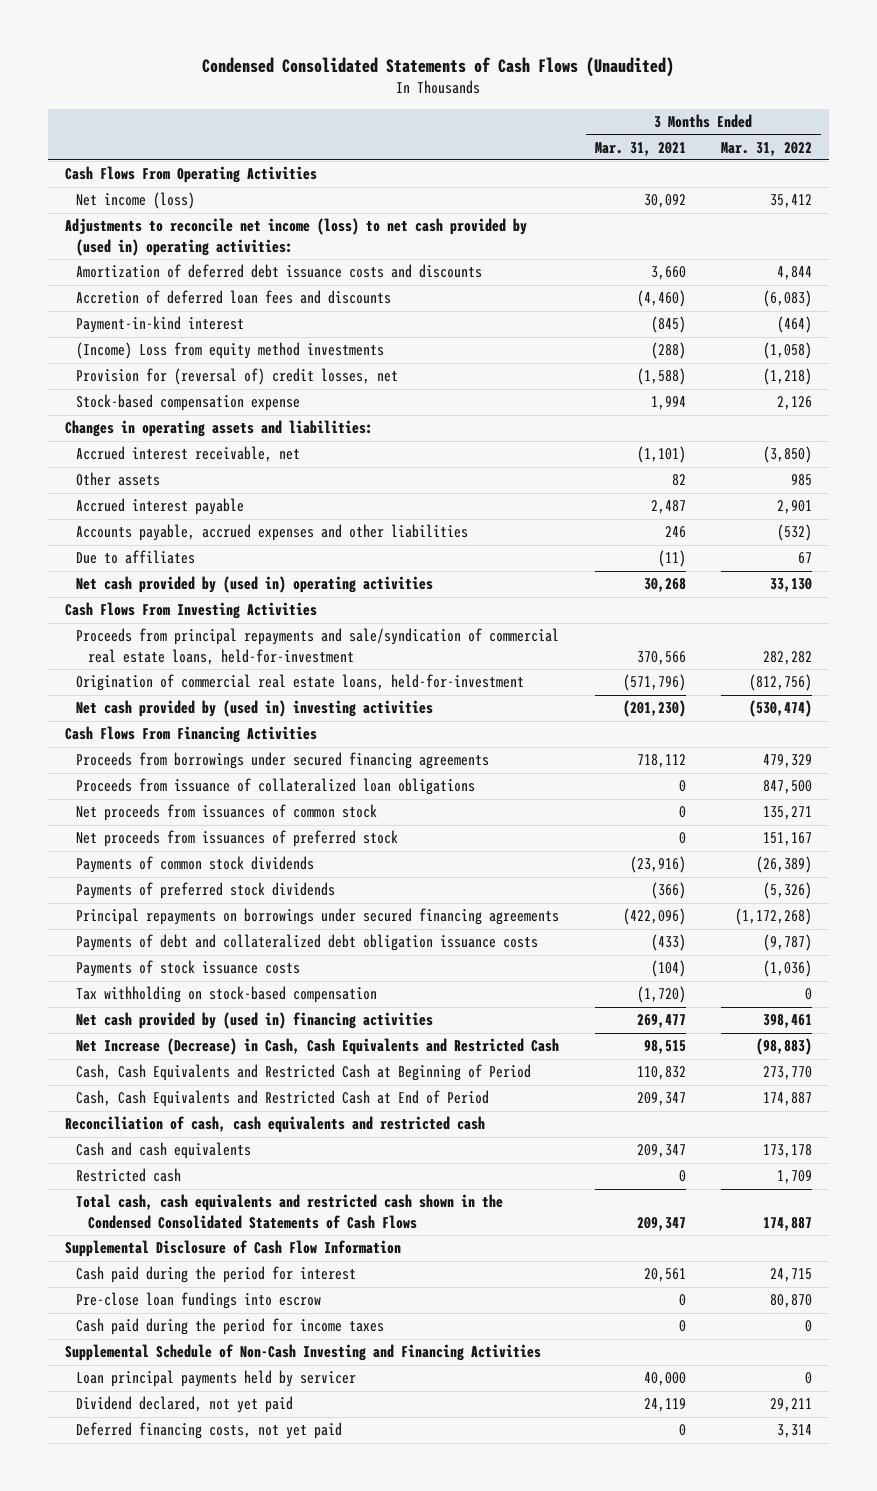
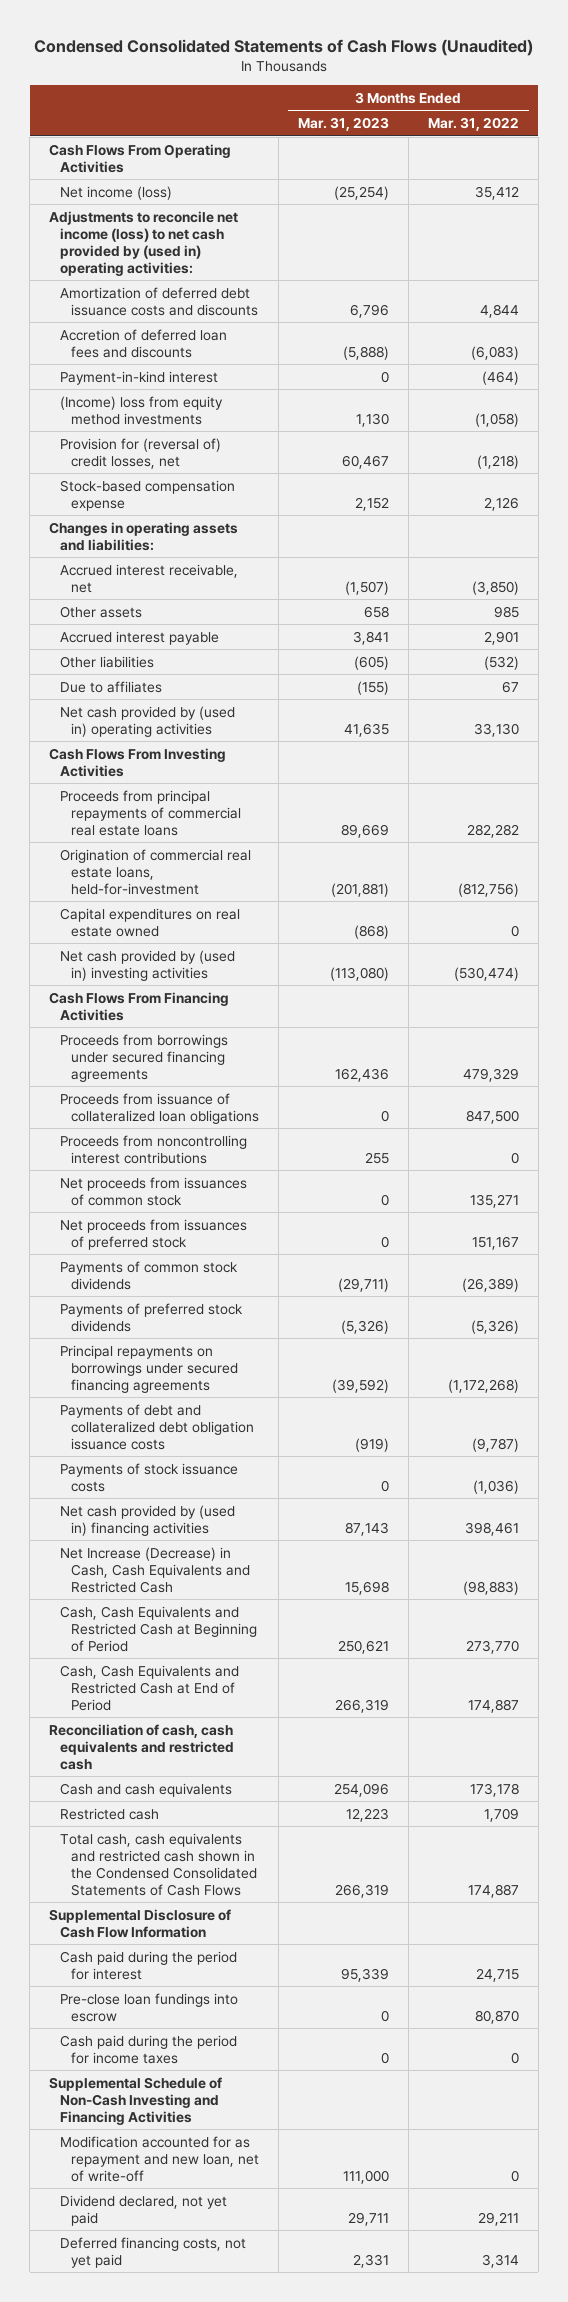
- | 3 Months Ended Mar. 31, 2021 | 3 Months Ended Mar. 31, 2022
+ | 3 Months Ended Mar. 31, 2023 | 3 Months Ended Mar. 31, 2022
- (Income) Loss from equity method investments | (288) | (1,058)
+ (Income) loss from equity method investments | 1,130 | (1,058)
- Accounts payable, accrued expenses and other liabilities | 246 | (532)
+ Other liabilities | (605) | (532)
- Proceeds from principal repayments and sale/syndication of commercial real estate loans, held-for-investment | 370,566 | 282,282
+ Proceeds from principal repayments of commercial real estate loans | 89,669 | 282,282
+ Capital expenditures on real estate owned | (868) | 0
+ Proceeds from noncontrolling interest contributions | 255 | 0
- Tax withholding on stock-based compensation | (1,720) | 0
- Loan principal payments held by servicer | 40,000 | 0
+ Modification accounted for as repayment and new loan, net of write-off | 111,000 | 0

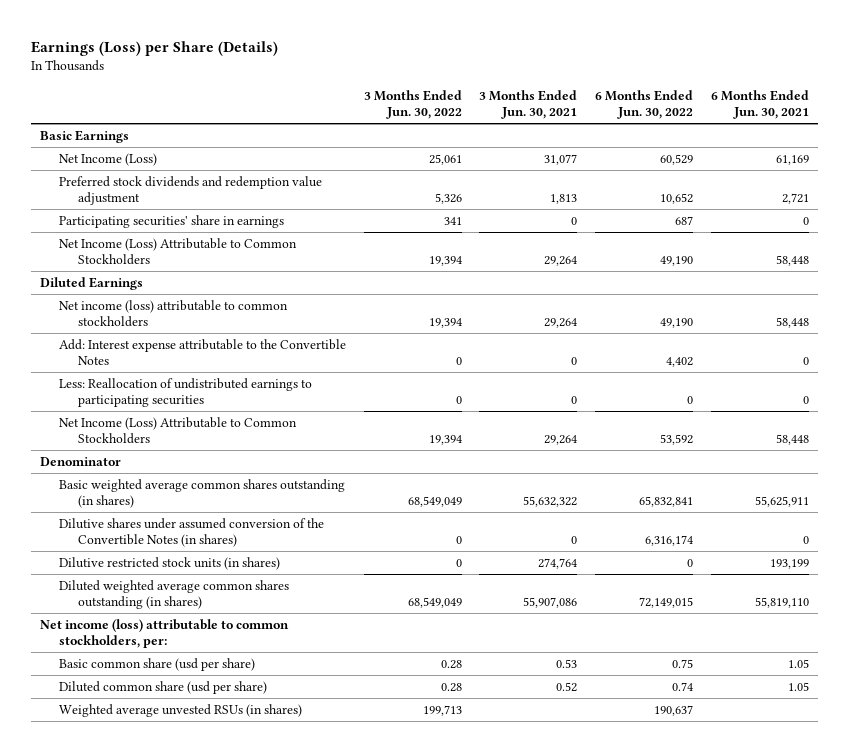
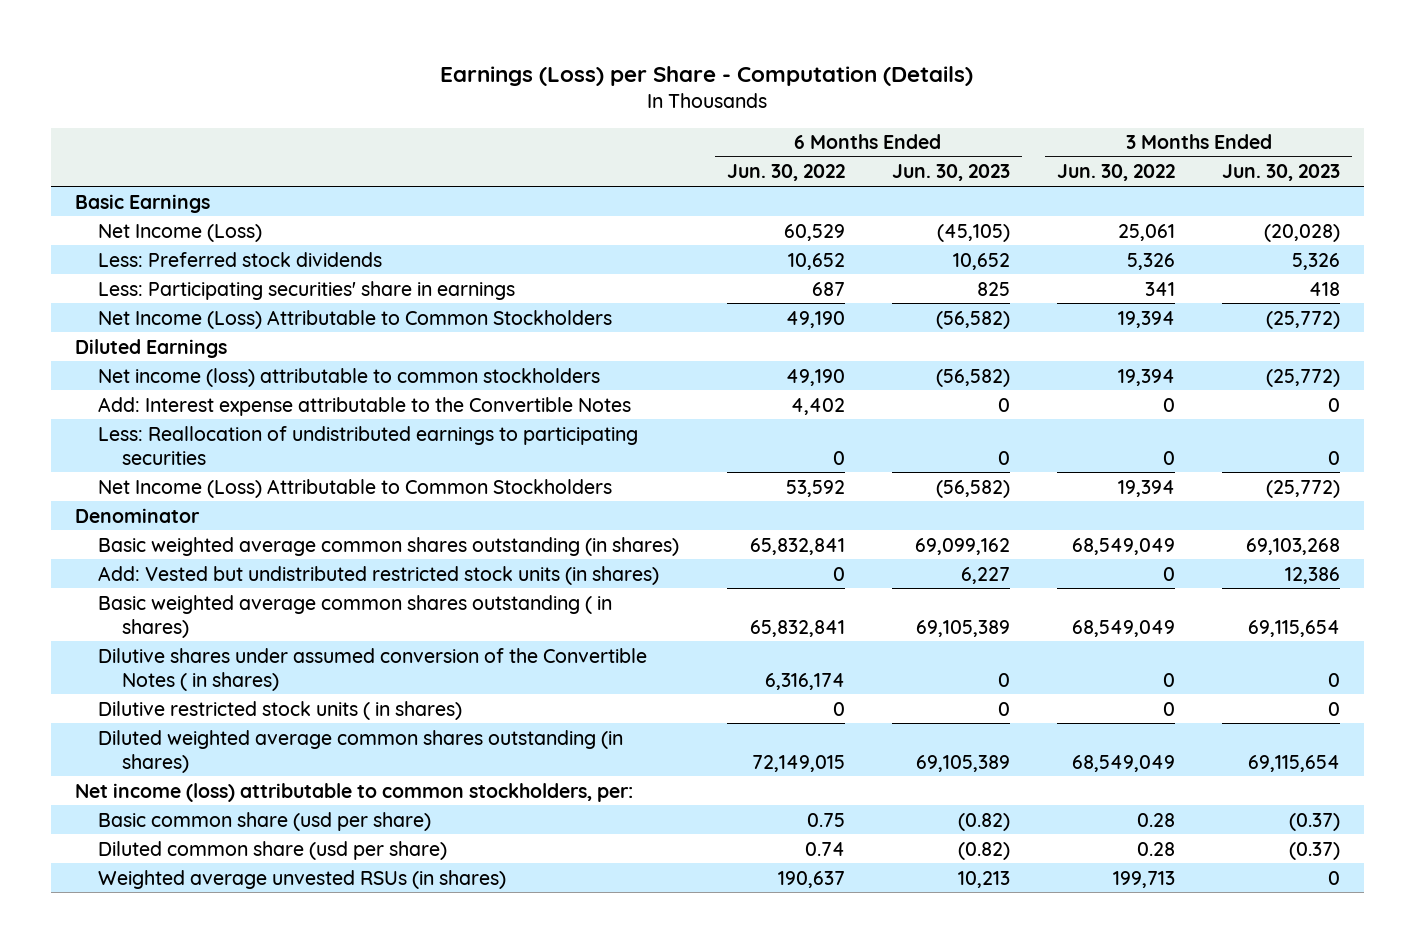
- Earnings (Loss) per Share (Details)
+ Earnings (Loss) per Share - Computation (Details)
- | 3 Months Ended Jun. 30, 2022 | 3 Months Ended Jun. 30, 2021 | 6 Months Ended Jun. 30, 2022 | 6 Months Ended Jun. 30, 2021
+ | 6 Months Ended Jun. 30, 2022 | 6 Months Ended Jun. 30, 2023 | 3 Months Ended Jun. 30, 2022 | 3 Months Ended Jun. 30, 2023
- Preferred stock dividends and redemption value adjustment | 5,326 | 1,813 | 10,652 | 2,721
- Participating securities' share in earnings | 341 | 0 | 687 | 0
+ Less: Preferred stock dividends | 10,652 | 10,652 | 5,326 | 5,326
+ Less: Participating securities' share in earnings | 687 | 825 | 341 | 418
- Dilutive shares under assumed conversion of the Convertible Notes (in shares) | 0 | 0 | 6,316,174 | 0
- Dilutive restricted stock units (in shares) | 0 | 274,764 | 0 | 193,199
+ Add: Vested but undistributed restricted stock units (in shares) | 0 | 6,227 | 0 | 12,386
+ Basic weighted average common shares outstanding ( in shares) | 65,832,841 | 69,105,389 | 68,549,049 | 69,115,654
+ Dilutive shares under assumed conversion of the Convertible Notes ( in shares) | 6,316,174 | 0 | 0 | 0
+ Dilutive restricted stock units ( in shares) | 0 | 0 | 0 | 0

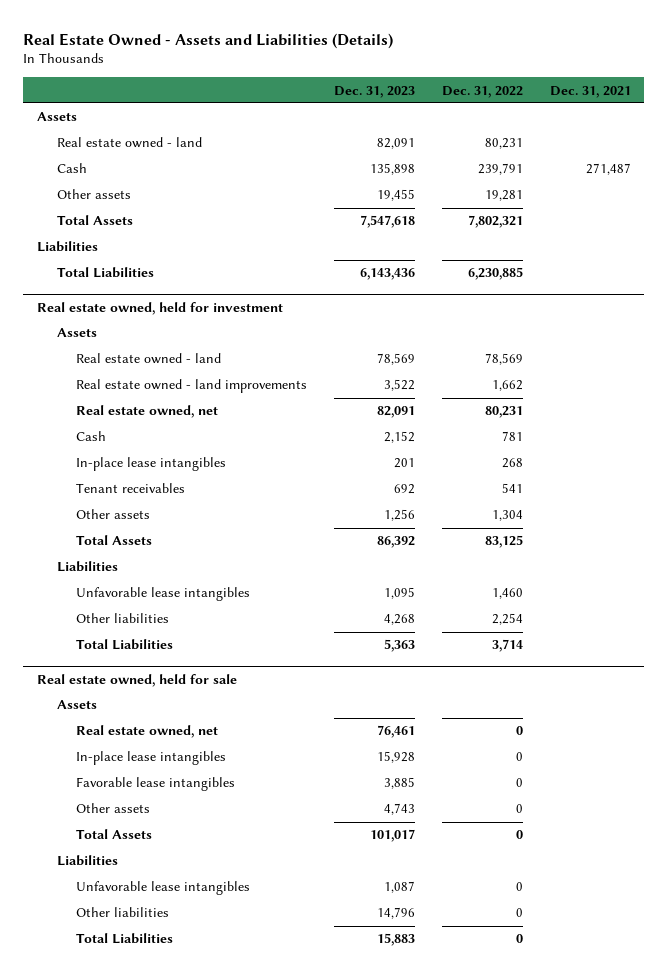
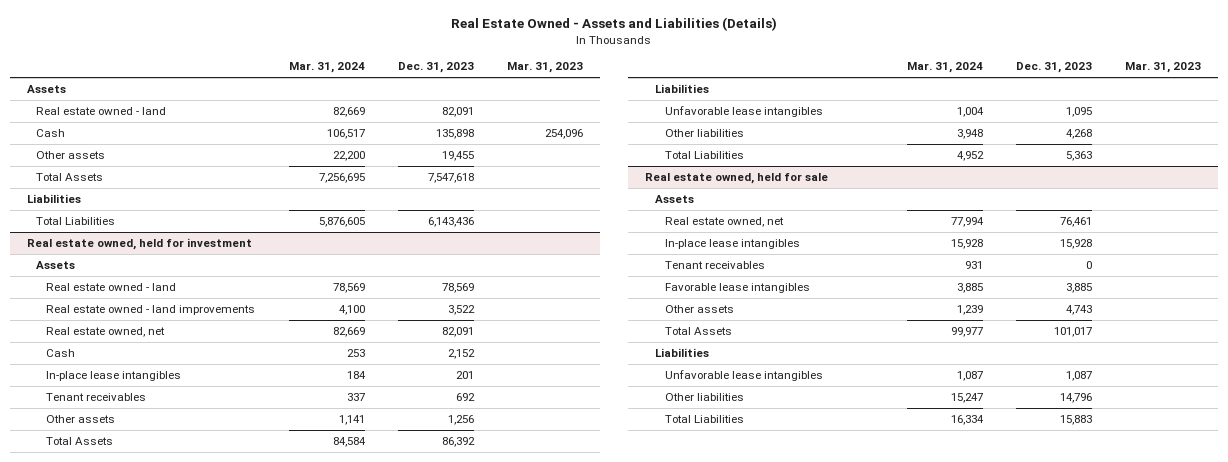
- | Dec. 31, 2023 | Dec. 31, 2022 | Dec. 31, 2021
+ | Mar. 31, 2024 | Dec. 31, 2023 | Mar. 31, 2023
@ Real estate owned, held for sale
+ Tenant receivables | 931 | 0 |

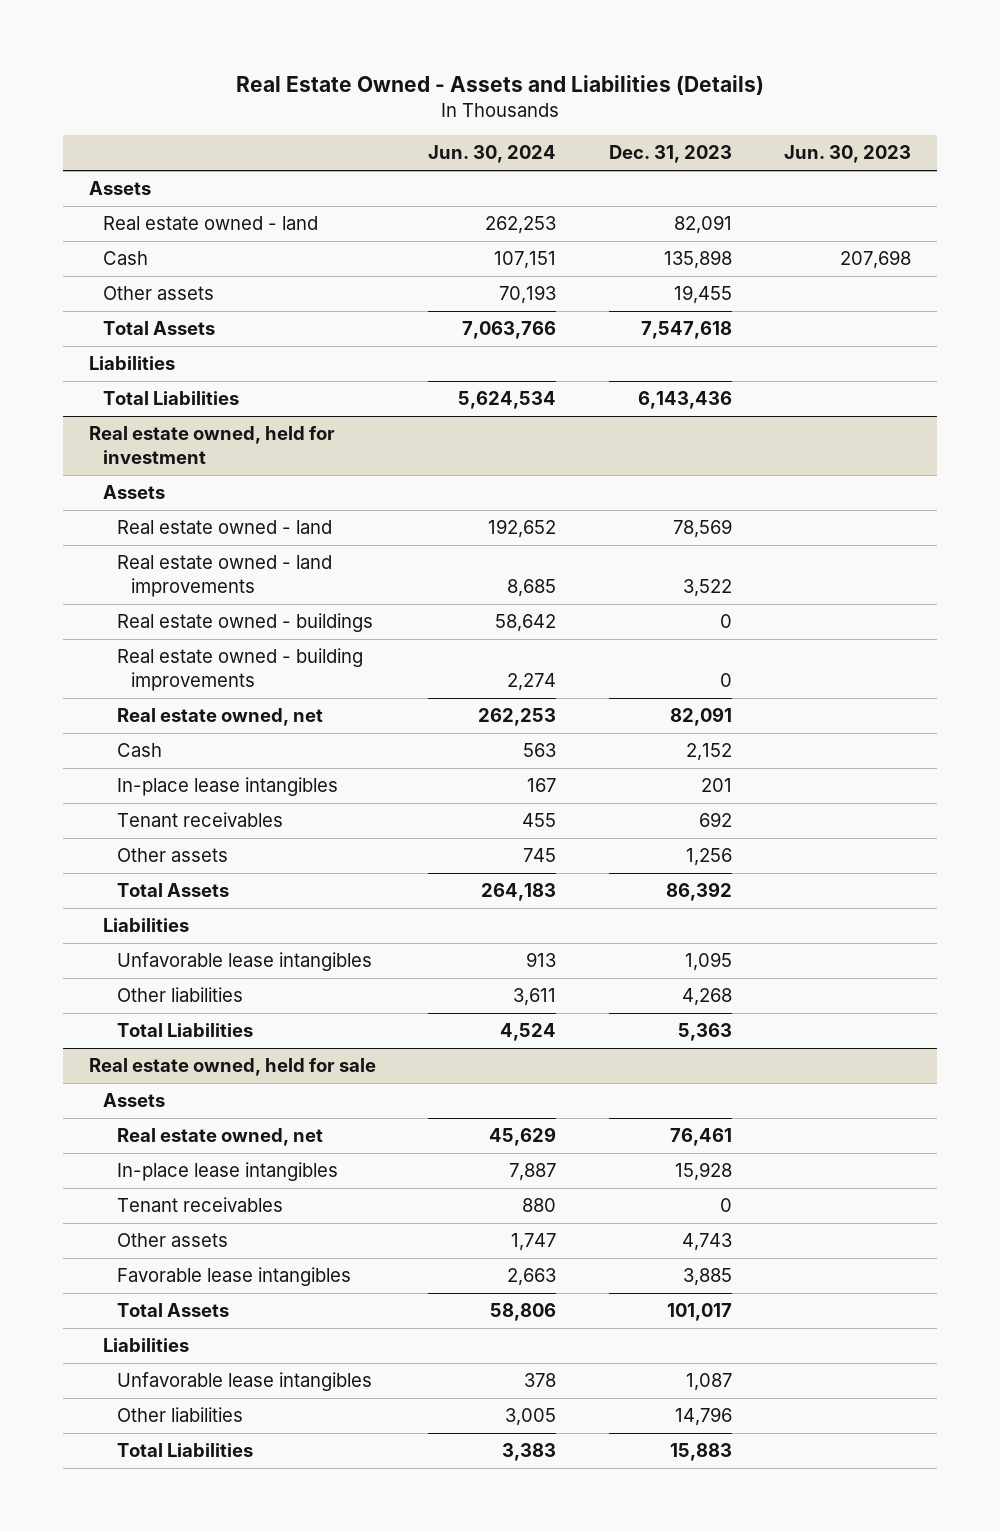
- | Mar. 31, 2024 | Dec. 31, 2023 | Mar. 31, 2023
+ | Jun. 30, 2024 | Dec. 31, 2023 | Jun. 30, 2023
@ Real estate owned, held for investment
+ Real estate owned - buildings | 58,642 | 0 |
+ Real estate owned - building improvements | 2,274 | 0 |
@ Real estate owned, held for sale
moved down: Favorable lease intangibles | 2,663 | 3,885 |

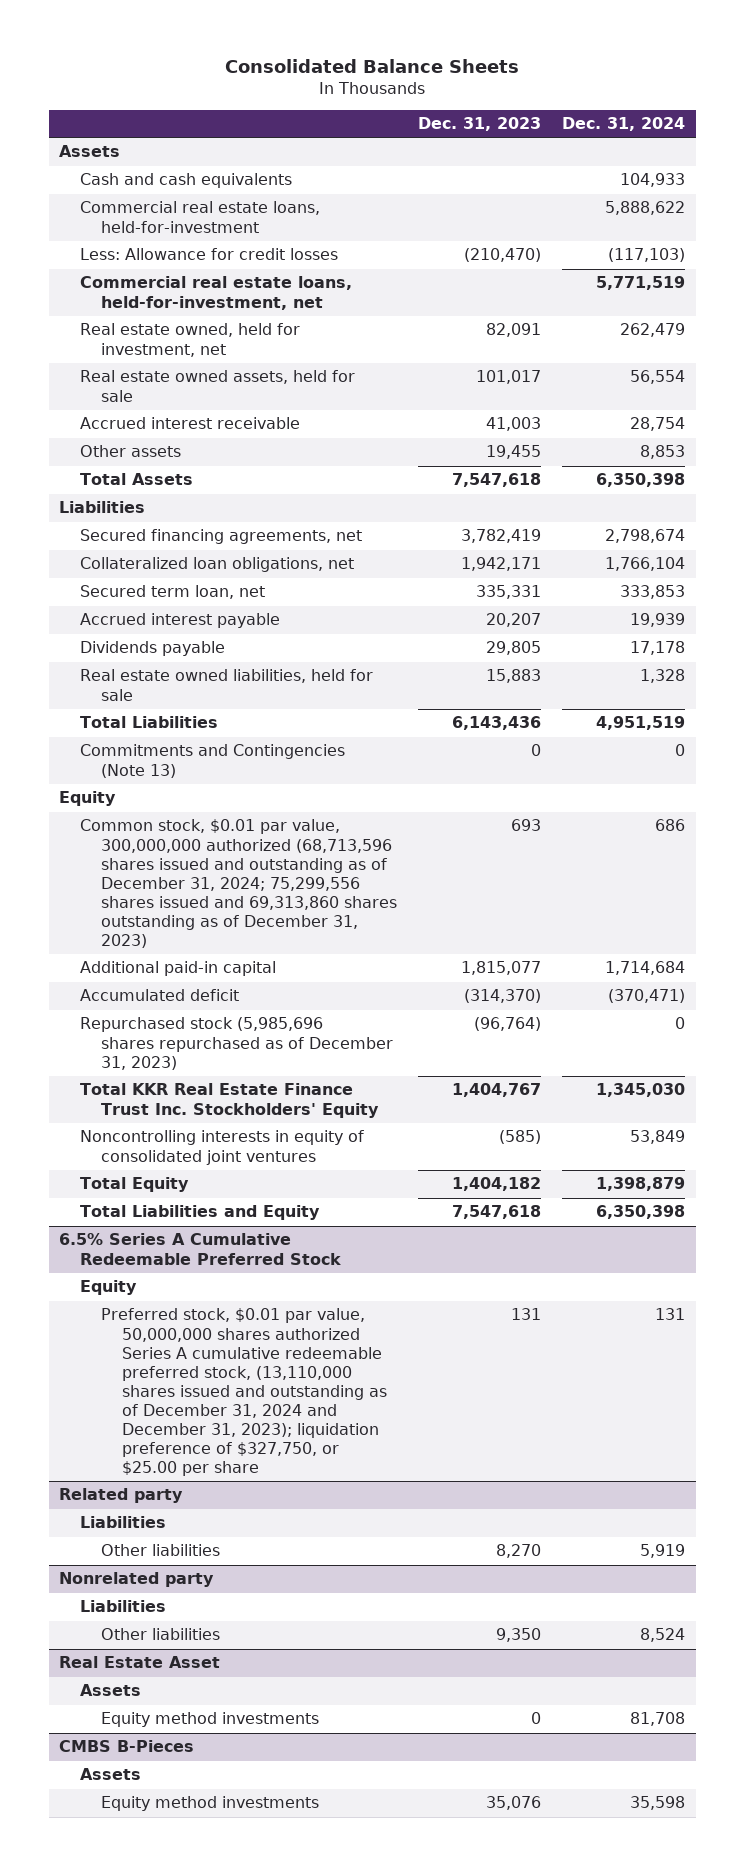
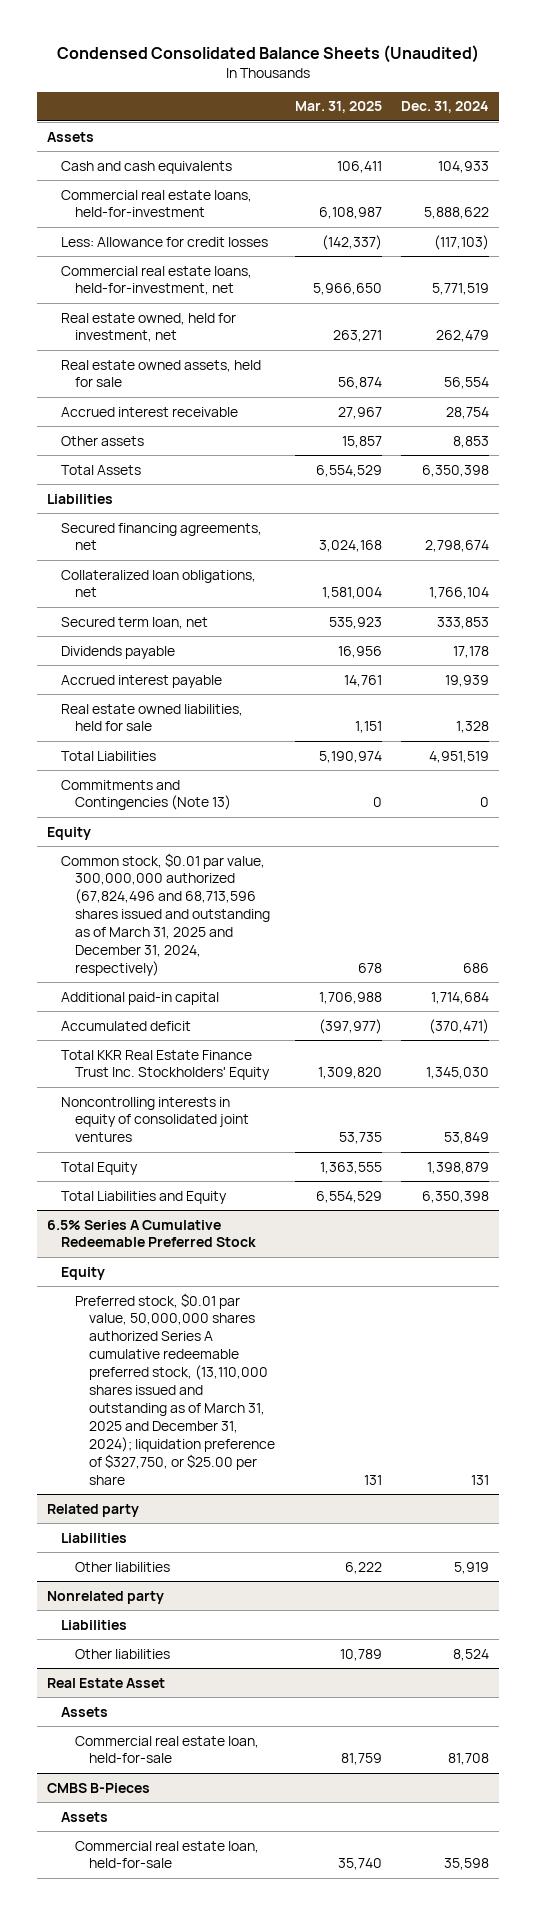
- Consolidated Balance Sheets
+ Condensed Consolidated Balance Sheets (Unaudited)
- | Dec. 31, 2023 | Dec. 31, 2024
+ | Mar. 31, 2025 | Dec. 31, 2024
moved down: Accrued interest payable | 14,761 | 19,939
- Common stock, $0.01 par value, 300,000,000 authorized (68,713,596 shares issued and outstanding as of December 31, 2024; 75,299,556 shares issued and 69,313,860 shares outstanding as of December 31, 2023) | 693 | 686
+ Common stock, $0.01 par value, 300,000,000 authorized (67,824,496 and 68,713,596 shares issued and outstanding as of March 31, 2025 and December 31, 2024, respectively) | 678 | 686
- Repurchased stock (5,985,696 shares repurchased as of December 31, 2023) | (96,764) | 0
@ 6.5% Series A Cumulative Redeemable Preferred Stock
- Preferred stock, $0.01 par value, 50,000,000 shares authorized Series A cumulative redeemable preferred stock, (13,110,000 shares issued and outstanding as of December 31, 2024 and December 31, 2023); liquidation preference of $327,750, or $25.00 per share | 131 | 131
+ Preferred stock, $0.01 par value, 50,000,000 shares authorized Series A cumulative redeemable preferred stock, (13,110,000 shares issued and outstanding as of March 31, 2025 and December 31, 2024); liquidation preference of $327,750, or $25.00 per share | 131 | 131
@ Real Estate Asset
- Equity method investments | 0 | 81,708
+ Commercial real estate loan, held-for-sale | 81,759 | 81,708
@ CMBS B-Pieces
- Equity method investments | 35,076 | 35,598
+ Commercial real estate loan, held-for-sale | 35,740 | 35,598

